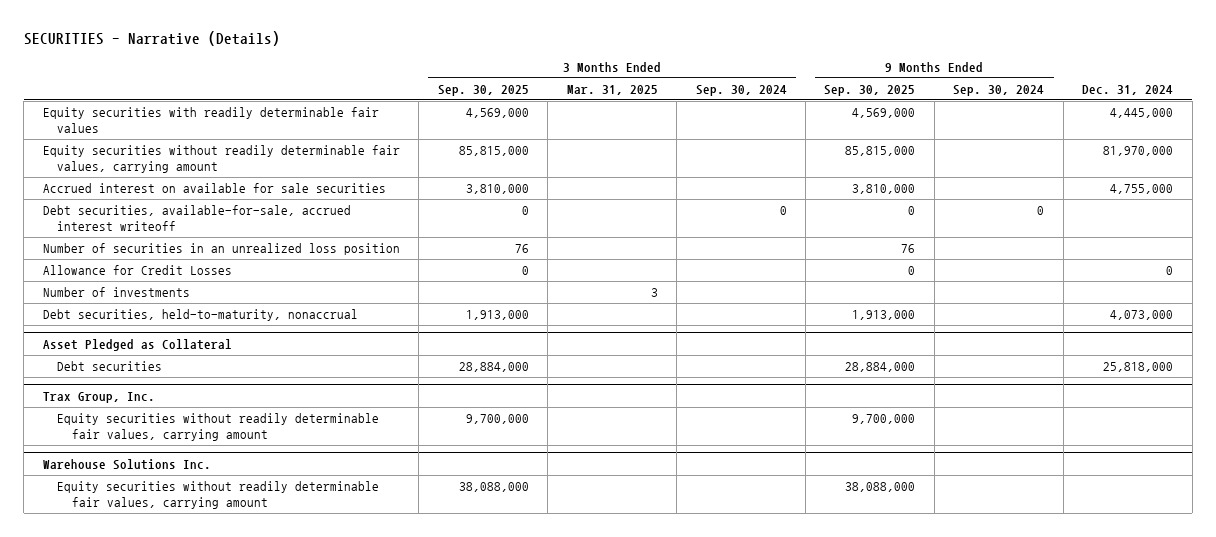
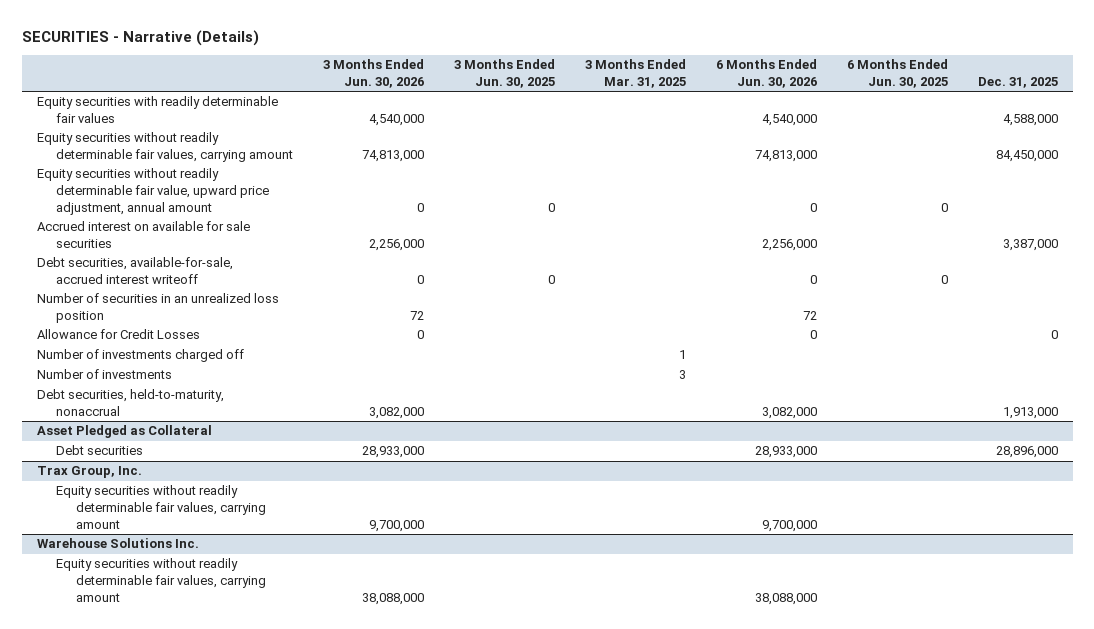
- | 3 Months Ended Sep. 30, 2025 | 3 Months Ended Mar. 31, 2025 | 3 Months Ended Sep. 30, 2024 | 9 Months Ended Sep. 30, 2025 | 9 Months Ended Sep. 30, 2024 | Dec. 31, 2024
+ | 3 Months Ended Jun. 30, 2026 | 3 Months Ended Jun. 30, 2025 | 3 Months Ended Mar. 31, 2025 | 6 Months Ended Jun. 30, 2026 | 6 Months Ended Jun. 30, 2025 | Dec. 31, 2025
+ Equity securities without readily determinable fair value, upward price adjustment, annual amount | 0 | 0 | | 0 | 0 |
+ Number of investments charged off | | | 1 | | |

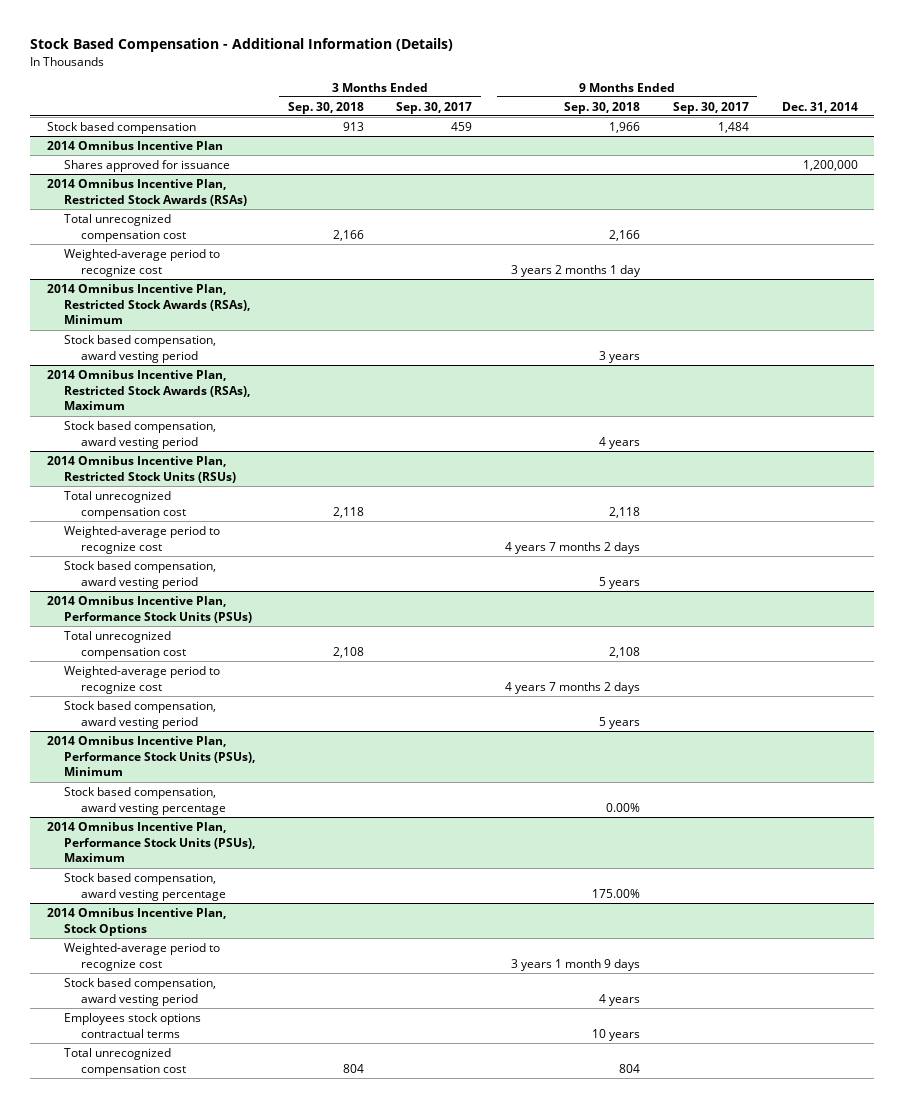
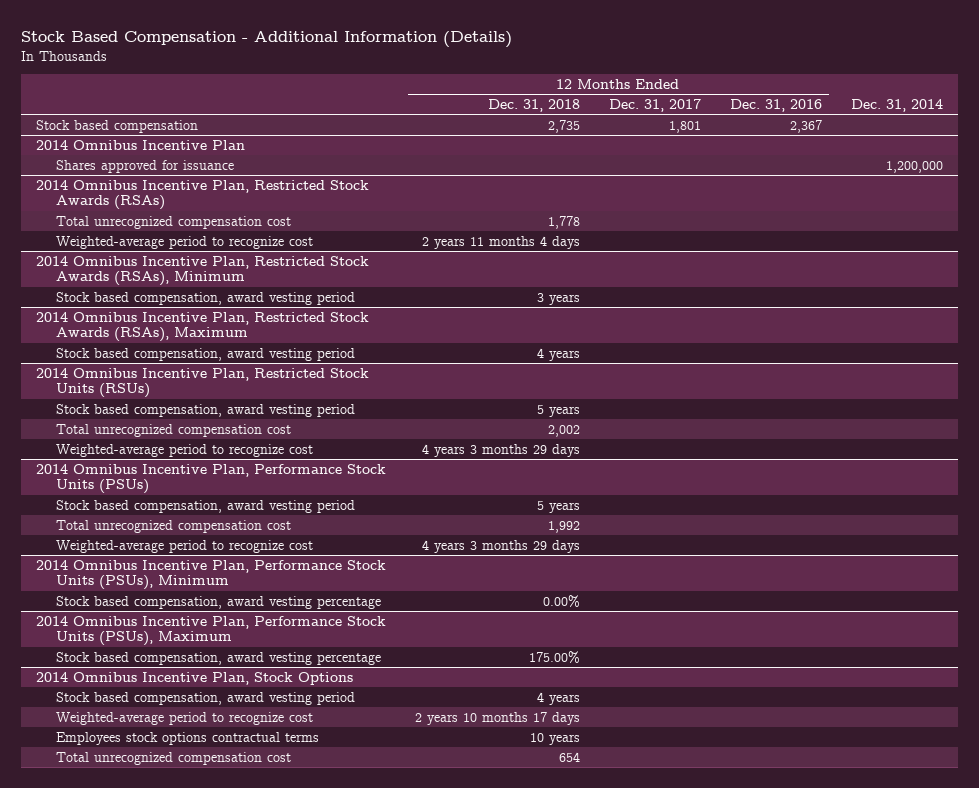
- | 3 Months Ended Sep. 30, 2018 | 3 Months Ended Sep. 30, 2017 | 9 Months Ended Sep. 30, 2018 | 9 Months Ended Sep. 30, 2017 | Dec. 31, 2014
+ | 12 Months Ended Dec. 31, 2018 | 12 Months Ended Dec. 31, 2017 | 12 Months Ended Dec. 31, 2016 | Dec. 31, 2014
@ 2014 Omnibus Incentive Plan, Restricted Stock Units (RSUs)
moved up: Stock based compensation, award vesting period | 5 years | | |
@ 2014 Omnibus Incentive Plan, Performance Stock Units (PSUs)
moved up: Stock based compensation, award vesting period | 5 years | | |
@ 2014 Omnibus Incentive Plan, Stock Options
moved down: Weighted-average period to recognize cost | 2 years 10 months 17 days | | |

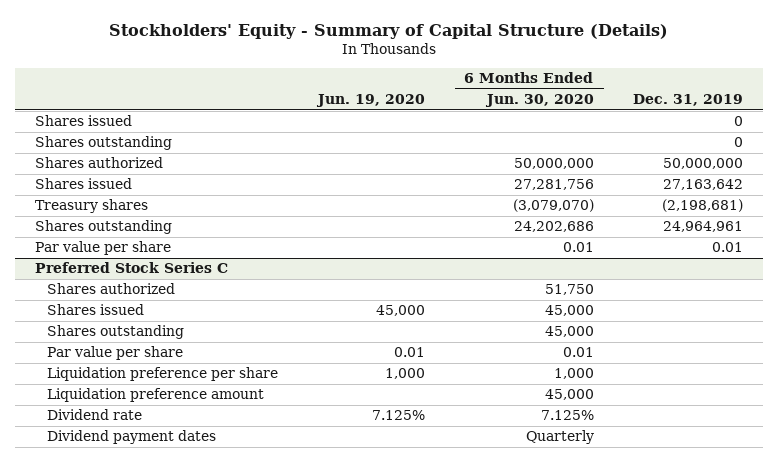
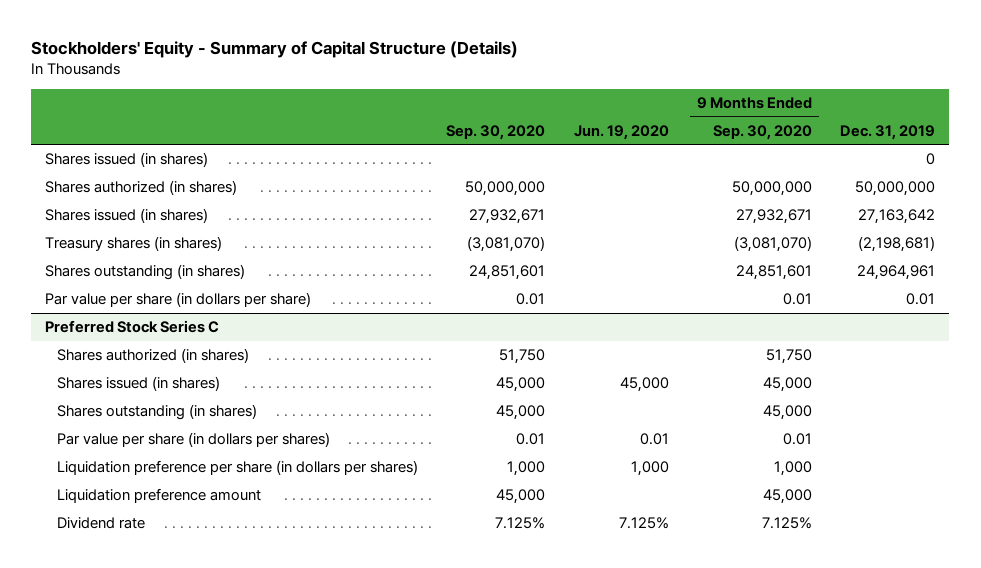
- | Jun. 19, 2020 | 6 Months Ended Jun. 30, 2020 | Dec. 31, 2019
+ | Sep. 30, 2020 | Jun. 19, 2020 | 9 Months Ended Sep. 30, 2020 | Dec. 31, 2019
- Shares issued | | | 0
- Shares outstanding | | | 0
- Shares authorized | | 50,000,000 | 50,000,000
- Shares issued | | 27,281,756 | 27,163,642
- Treasury shares | | (3,079,070) | (2,198,681)
- Shares outstanding | | 24,202,686 | 24,964,961
- Par value per share | | 0.01 | 0.01
+ Shares issued (in shares) | | | | 0
+ Shares authorized (in shares) | 50,000,000 | | 50,000,000 | 50,000,000
+ Shares issued (in shares) | 27,932,671 | | 27,932,671 | 27,163,642
+ Treasury shares (in shares) | (3,081,070) | | (3,081,070) | (2,198,681)
+ Shares outstanding (in shares) | 24,851,601 | | 24,851,601 | 24,964,961
+ Par value per share (in dollars per share) | 0.01 | | 0.01 | 0.01
@ Preferred Stock Series C
- Shares authorized | | 51,750 |
- Shares issued | 45,000 | 45,000 |
- Shares outstanding | | 45,000 |
- Par value per share | 0.01 | 0.01 |
- Liquidation preference per share | 1,000 | 1,000 |
+ Shares authorized (in shares) | 51,750 | | 51,750 |
+ Shares issued (in shares) | 45,000 | 45,000 | 45,000 |
+ Shares outstanding (in shares) | 45,000 | | 45,000 |
+ Par value per share (in dollars per shares) | 0.01 | 0.01 | 0.01 |
+ Liquidation preference per share (in dollars per shares) | 1,000 | 1,000 | 1,000 |
- Dividend payment dates | | Quarterly |

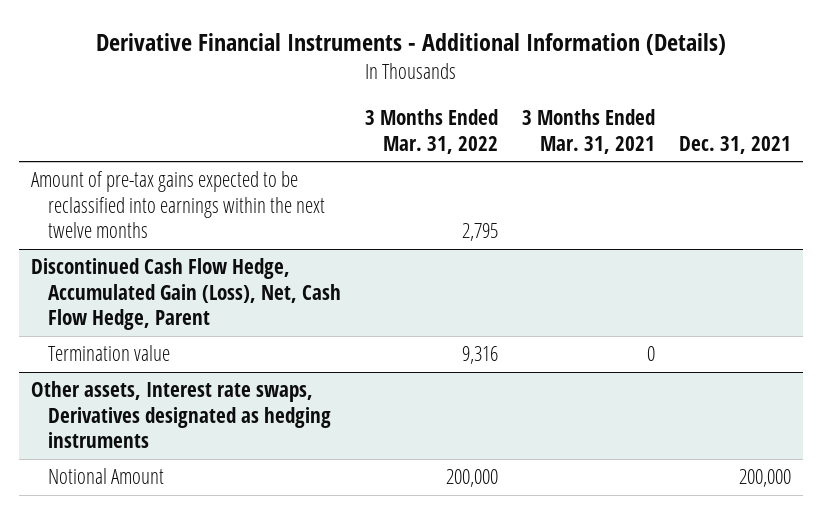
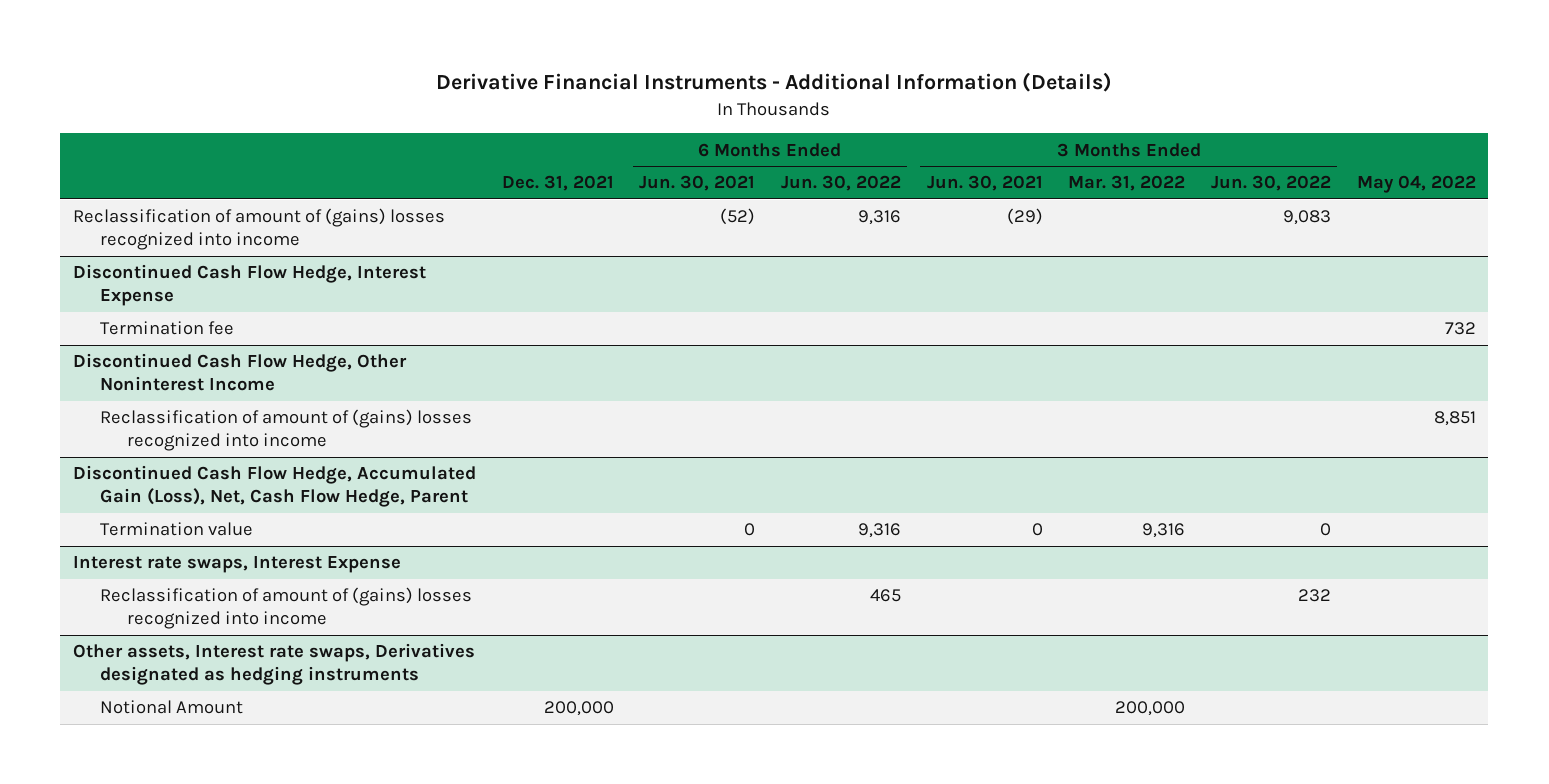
- | 3 Months Ended Mar. 31, 2022 | 3 Months Ended Mar. 31, 2021 | Dec. 31, 2021
+ | Dec. 31, 2021 | 6 Months Ended Jun. 30, 2021 | 6 Months Ended Jun. 30, 2022 | 3 Months Ended Jun. 30, 2021 | 3 Months Ended Mar. 31, 2022 | 3 Months Ended Jun. 30, 2022 | May 04, 2022
- Amount of pre-tax gains expected to be reclassified into earnings within the next twelve months | 2,795 | |
+ Reclassification of amount of (gains) losses recognized into income | | (52) | 9,316 | (29) | | 9,083 |
+ Discontinued Cash Flow Hedge, Interest Expense
+ Termination fee | | | | | | | 732
+ Discontinued Cash Flow Hedge, Other Noninterest Income
+ Reclassification of amount of (gains) losses recognized into income | | | | | | | 8,851
+ Interest rate swaps, Interest Expense
+ Reclassification of amount of (gains) losses recognized into income | | | 465 | | | 232 |

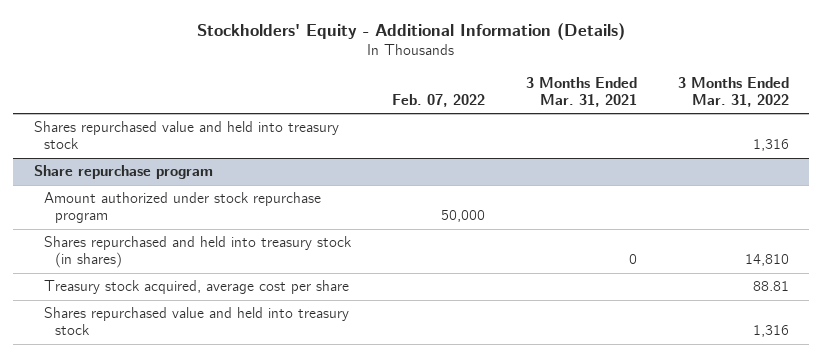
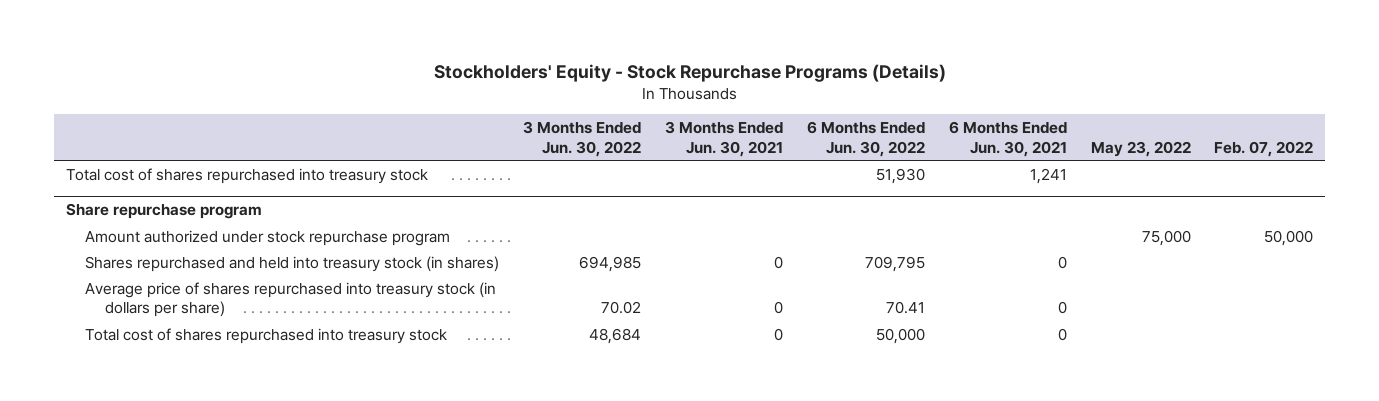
- Stockholders' Equity - Additional Information (Details)
+ Stockholders' Equity - Stock Repurchase Programs (Details)
- | Feb. 07, 2022 | 3 Months Ended Mar. 31, 2021 | 3 Months Ended Mar. 31, 2022
+ | 3 Months Ended Jun. 30, 2022 | 3 Months Ended Jun. 30, 2021 | 6 Months Ended Jun. 30, 2022 | 6 Months Ended Jun. 30, 2021 | May 23, 2022 | Feb. 07, 2022
- Shares repurchased value and held into treasury stock | | | 1,316
+ Total cost of shares repurchased into treasury stock | | | 51,930 | 1,241 | |
@ Share repurchase program
- Treasury stock acquired, average cost per share | | | 88.81
- Shares repurchased value and held into treasury stock | | | 1,316
+ Average price of shares repurchased into treasury stock (in dollars per share) | 70.02 | 0 | 70.41 | 0 | |
+ Total cost of shares repurchased into treasury stock | 48,684 | 0 | 50,000 | 0 | |

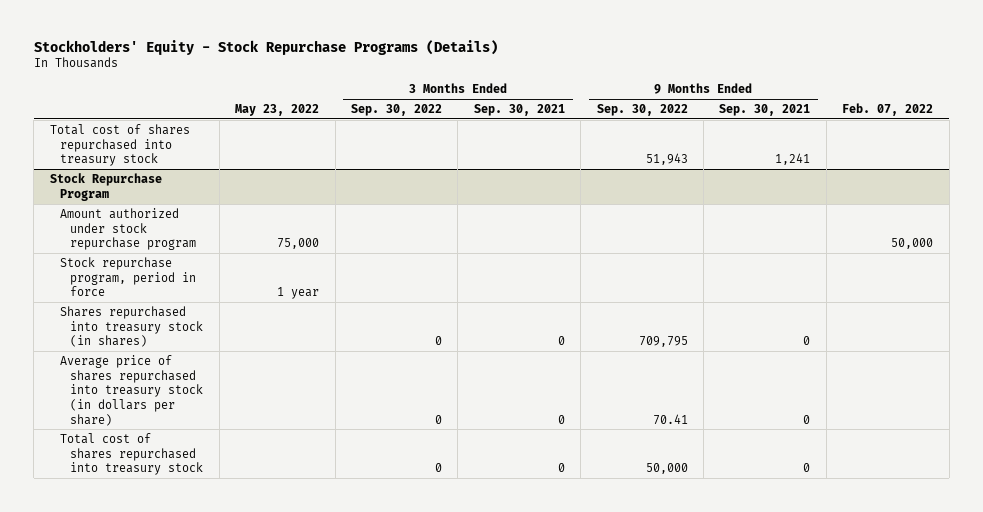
- | 3 Months Ended Jun. 30, 2022 | 3 Months Ended Jun. 30, 2021 | 6 Months Ended Jun. 30, 2022 | 6 Months Ended Jun. 30, 2021 | May 23, 2022 | Feb. 07, 2022
+ | May 23, 2022 | 3 Months Ended Sep. 30, 2022 | 3 Months Ended Sep. 30, 2021 | 9 Months Ended Sep. 30, 2022 | 9 Months Ended Sep. 30, 2021 | Feb. 07, 2022
- Share repurchase program
+ Stock Repurchase Program
- Shares repurchased and held into treasury stock (in shares) | 694,985 | 0 | 709,795 | 0 | |
+ Stock repurchase program, period in force | 1 year | | | | |
+ Shares repurchased into treasury stock (in shares) | | 0 | 0 | 709,795 | 0 |

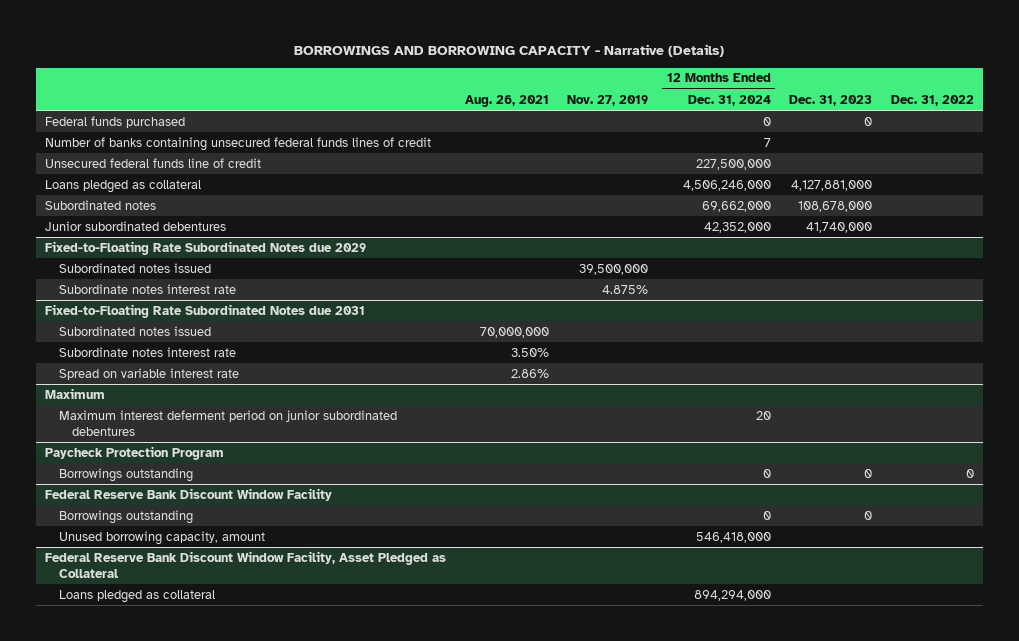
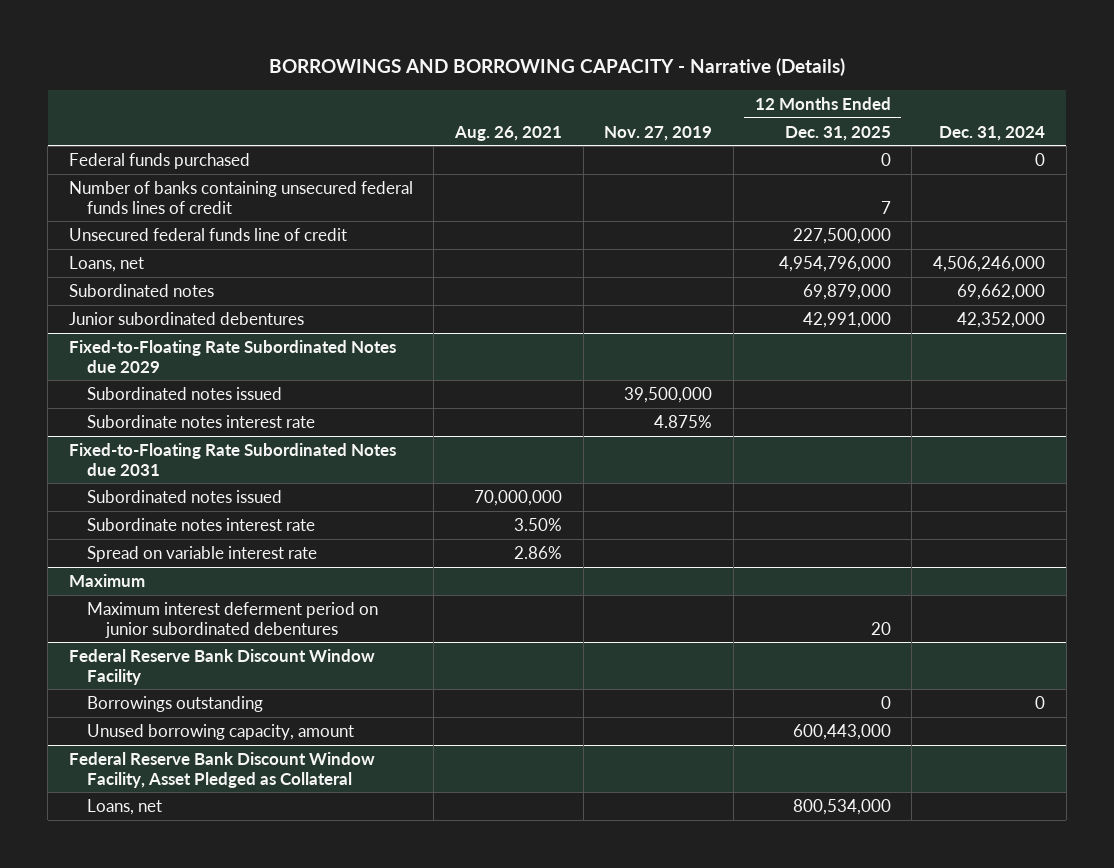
- | Aug. 26, 2021 | Nov. 27, 2019 | 12 Months Ended Dec. 31, 2024 | Dec. 31, 2023 | Dec. 31, 2022
+ | Aug. 26, 2021 | Nov. 27, 2019 | 12 Months Ended Dec. 31, 2025 | Dec. 31, 2024
- Loans pledged as collateral | | | 4,506,246,000 | 4,127,881,000 |
+ Loans, net | | | 4,954,796,000 | 4,506,246,000
- Paycheck Protection Program
- Borrowings outstanding | | | 0 | 0 | 0
@ Federal Reserve Bank Discount Window Facility, Asset Pledged as Collateral
- Loans pledged as collateral | | | 894,294,000 | |
+ Loans, net | | | 800,534,000 |

